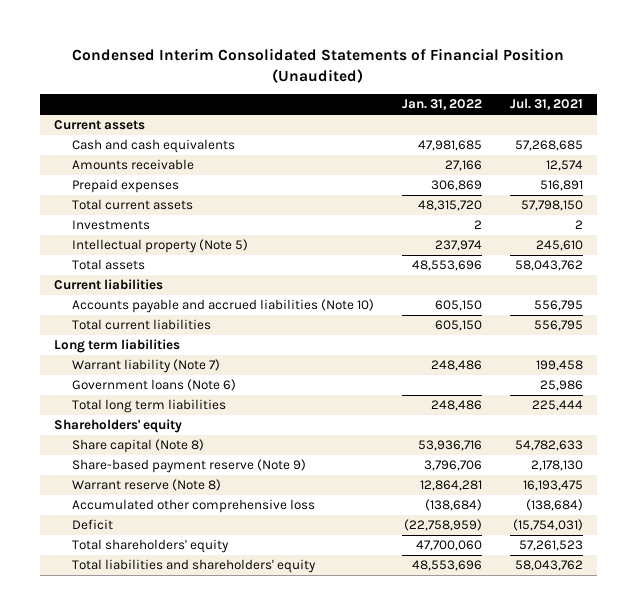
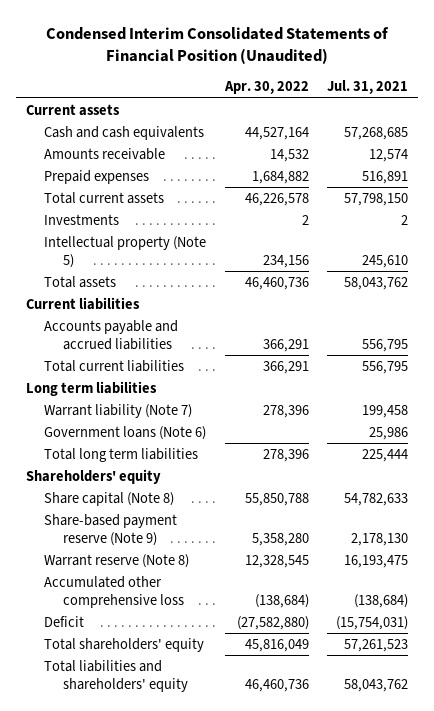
- | Jan. 31, 2022 | Jul. 31, 2021
+ | Apr. 30, 2022 | Jul. 31, 2021
- Accounts payable and accrued liabilities (Note 10) | 605,150 | 556,795
+ Accounts payable and accrued liabilities | 366,291 | 556,795

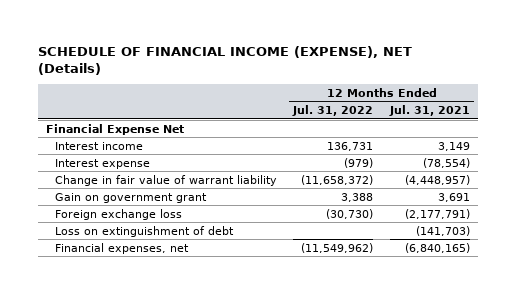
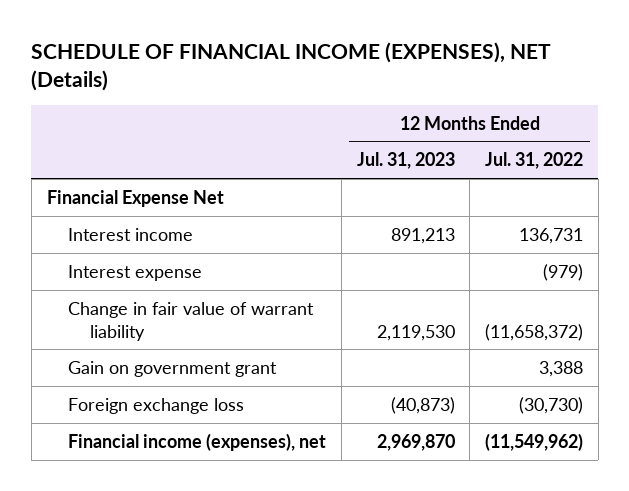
- SCHEDULE OF FINANCIAL INCOME (EXPENSE), NET (Details)
+ SCHEDULE OF FINANCIAL INCOME (EXPENSES), NET (Details)
- | 12 Months Ended Jul. 31, 2022 | 12 Months Ended Jul. 31, 2021
+ | 12 Months Ended Jul. 31, 2023 | 12 Months Ended Jul. 31, 2022
- Loss on extinguishment of debt | | (141,703)
- Financial expenses, net | (11,549,962) | (6,840,165)
+ Financial income (expenses), net | 2,969,870 | (11,549,962)

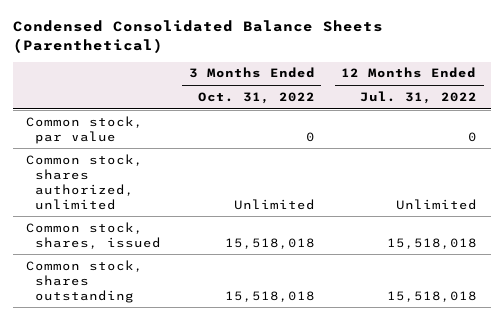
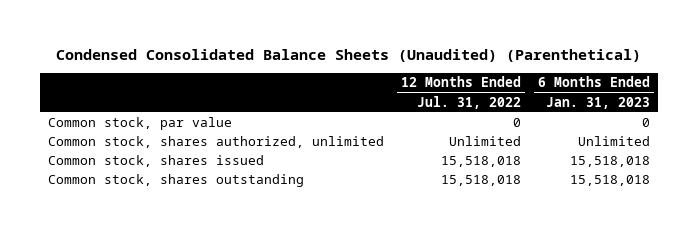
- Condensed Consolidated Balance Sheets (Parenthetical)
+ Condensed Consolidated Balance Sheets (Unaudited) (Parenthetical)
- | 3 Months Ended Oct. 31, 2022 | 12 Months Ended Jul. 31, 2022
+ | 12 Months Ended Jul. 31, 2022 | 6 Months Ended Jan. 31, 2023
- Common stock, shares, issued | 15,518,018 | 15,518,018
+ Common stock, shares issued | 15,518,018 | 15,518,018

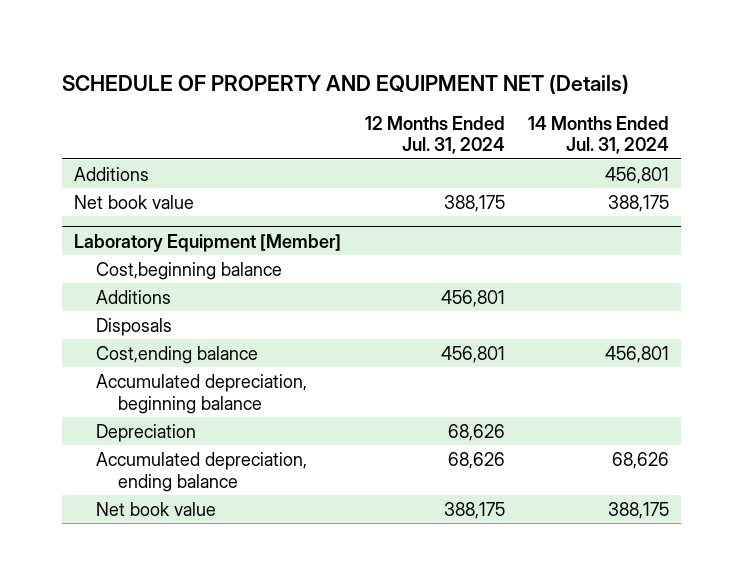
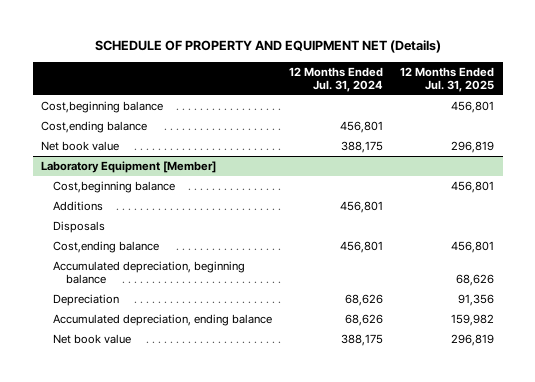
- | 12 Months Ended Jul. 31, 2024 | 14 Months Ended Jul. 31, 2024
+ | 12 Months Ended Jul. 31, 2024 | 12 Months Ended Jul. 31, 2025
- Additions | | 456,801
+ Cost,beginning balance | | 456,801
+ Cost,ending balance | 456,801 |

